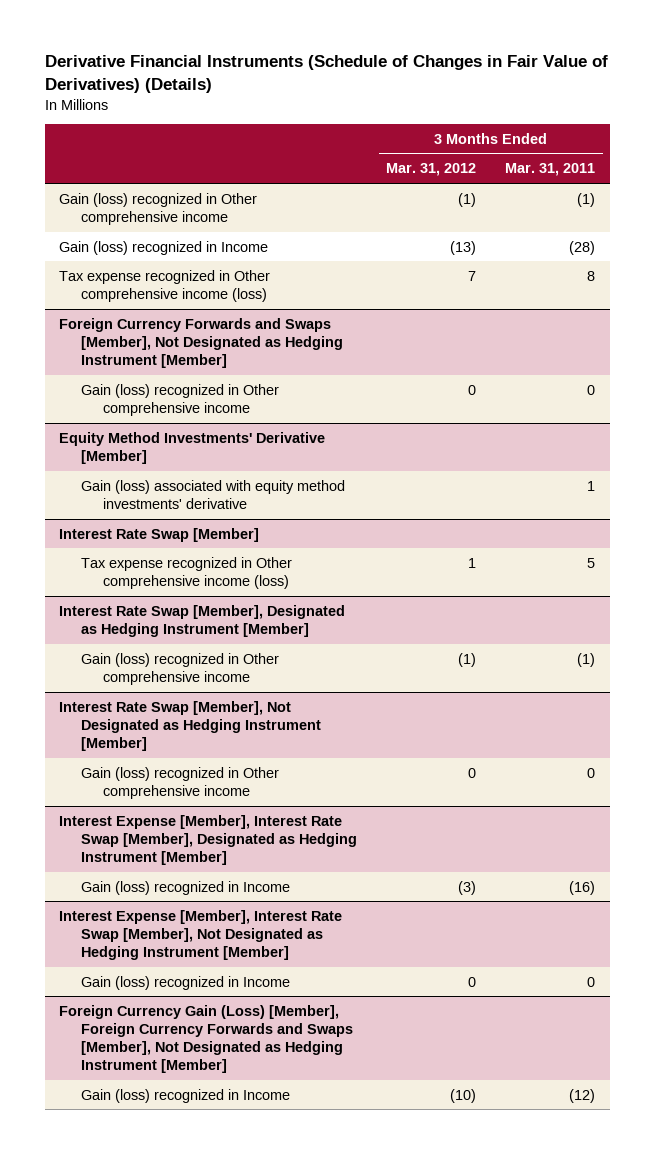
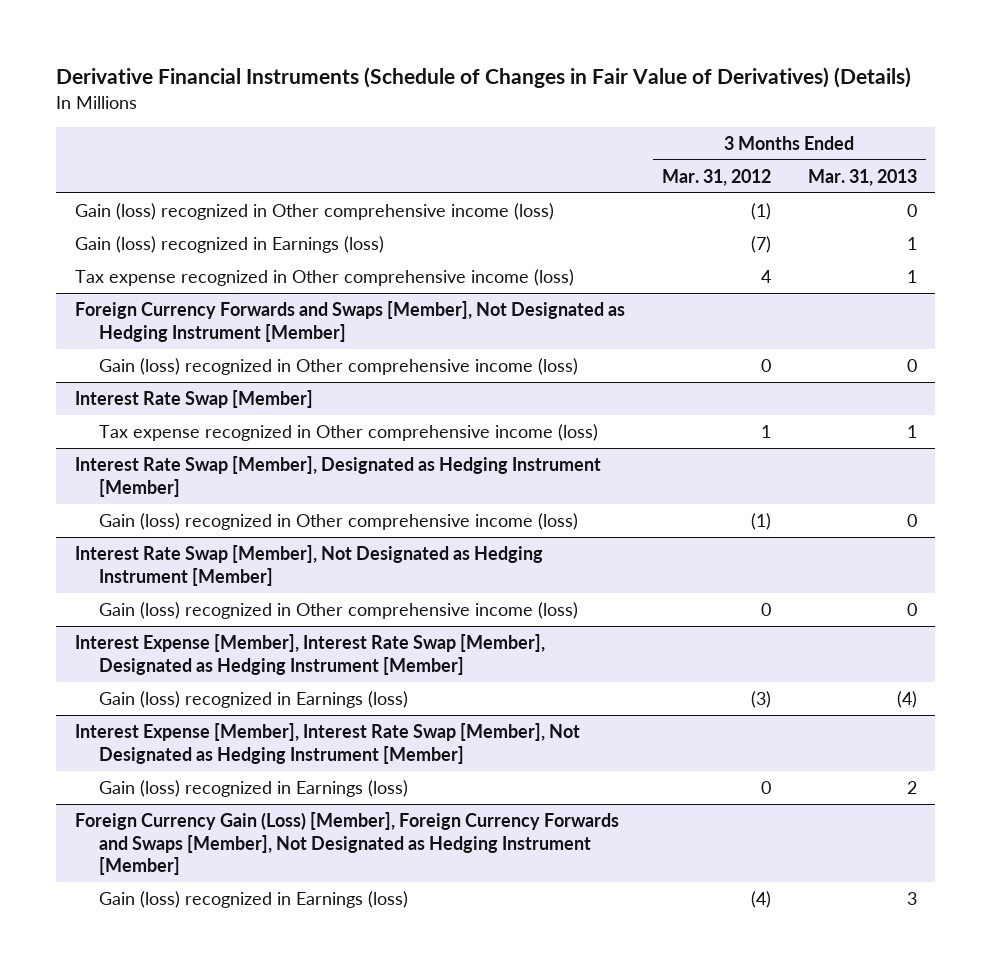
- | 3 Months Ended Mar. 31, 2012 | 3 Months Ended Mar. 31, 2011
+ | 3 Months Ended Mar. 31, 2012 | 3 Months Ended Mar. 31, 2013
- Gain (loss) recognized in Other comprehensive income | (1) | (1)
- Gain (loss) recognized in Income | (13) | (28)
- Tax expense recognized in Other comprehensive income (loss) | 7 | 8
+ Gain (loss) recognized in Other comprehensive income (loss) | (1) | 0
+ Gain (loss) recognized in Earnings (loss) | (7) | 1
+ Tax expense recognized in Other comprehensive income (loss) | 4 | 1
@ Foreign Currency Forwards and Swaps [Member], Not Designated as Hedging Instrument [Member]
- Gain (loss) recognized in Other comprehensive income | 0 | 0
- Equity Method Investments' Derivative [Member]
- Gain (loss) associated with equity method investments' derivative | | 1
@ Foreign Currency Forwards and Swaps [Member], Not Designated as Hedging Instrument [Member]
+ Gain (loss) recognized in Other comprehensive income (loss) | 0 | 0
@ Interest Rate Swap [Member], Designated as Hedging Instrument [Member]
- Gain (loss) recognized in Other comprehensive income | (1) | (1)
+ Gain (loss) recognized in Other comprehensive income (loss) | (1) | 0
@ Interest Rate Swap [Member], Not Designated as Hedging Instrument [Member]
- Gain (loss) recognized in Other comprehensive income | 0 | 0
+ Gain (loss) recognized in Other comprehensive income (loss) | 0 | 0
@ Interest Expense [Member], Interest Rate Swap [Member], Designated as Hedging Instrument [Member]
- Gain (loss) recognized in Income | (3) | (16)
+ Gain (loss) recognized in Earnings (loss) | (3) | (4)
@ Interest Expense [Member], Interest Rate Swap [Member], Not Designated as Hedging Instrument [Member]
- Gain (loss) recognized in Income | 0 | 0
+ Gain (loss) recognized in Earnings (loss) | 0 | 2
@ Foreign Currency Gain (Loss) [Member], Foreign Currency Forwards and Swaps [Member], Not Designated as Hedging Instrument [Member]
- Gain (loss) recognized in Income | (10) | (12)
+ Gain (loss) recognized in Earnings (loss) | (4) | 3

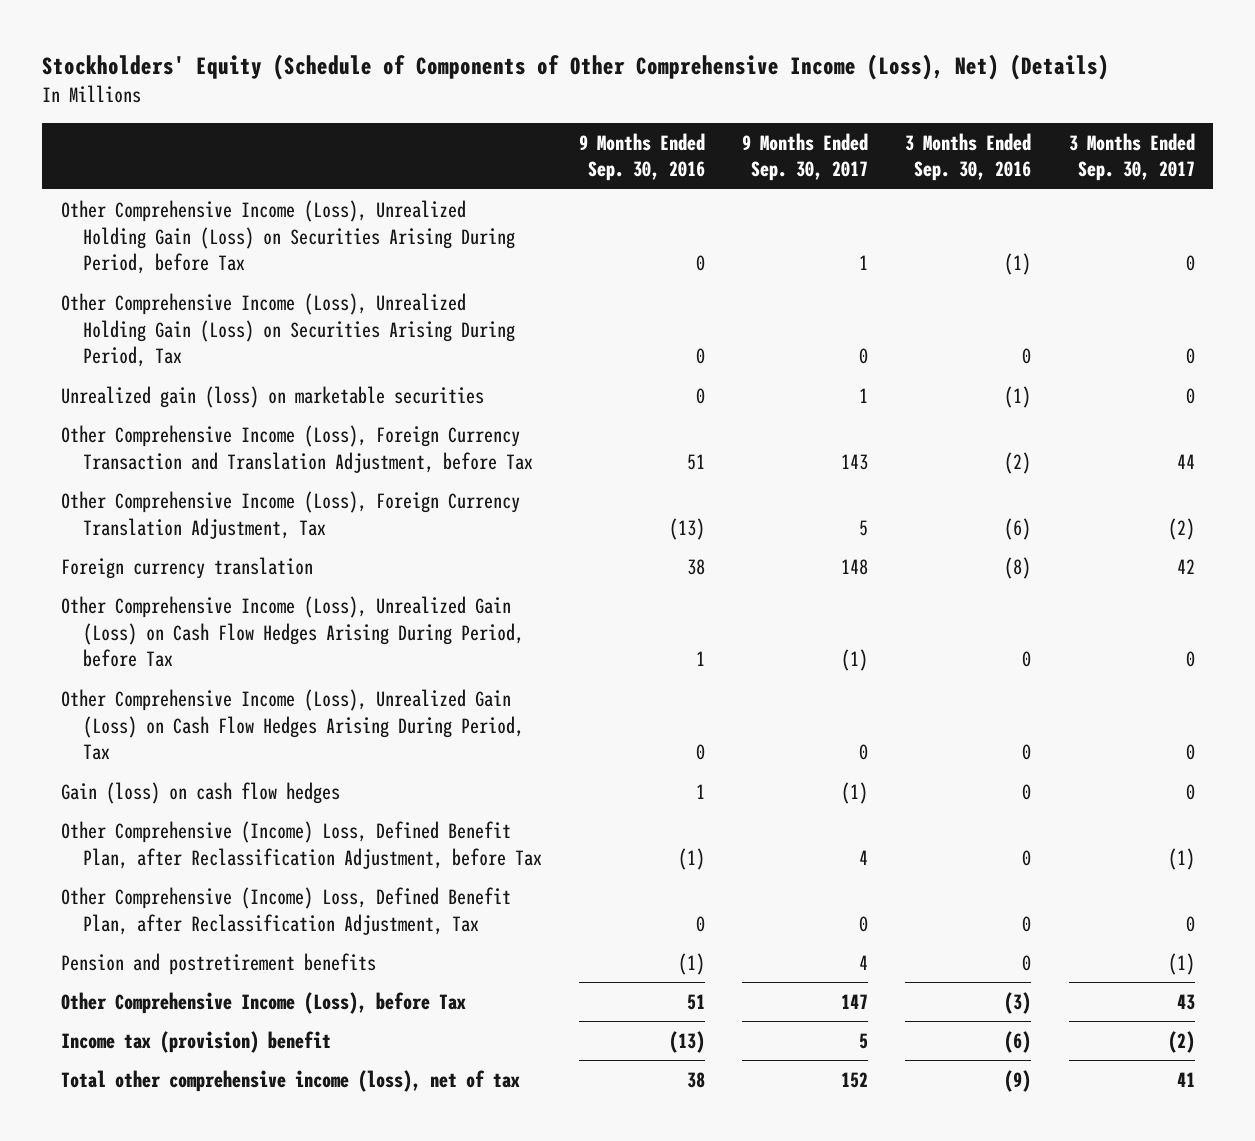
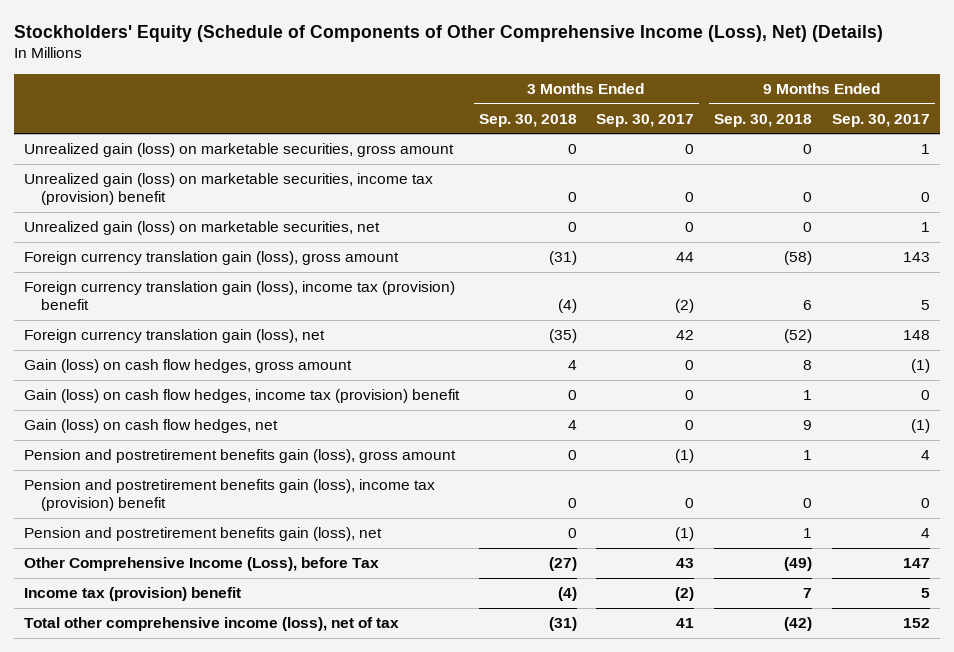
- | 9 Months Ended Sep. 30, 2016 | 9 Months Ended Sep. 30, 2017 | 3 Months Ended Sep. 30, 2016 | 3 Months Ended Sep. 30, 2017
+ | 3 Months Ended Sep. 30, 2018 | 3 Months Ended Sep. 30, 2017 | 9 Months Ended Sep. 30, 2018 | 9 Months Ended Sep. 30, 2017
- Other Comprehensive Income (Loss), Unrealized Holding Gain (Loss) on Securities Arising During Period, before Tax | 0 | 1 | (1) | 0
- Other Comprehensive Income (Loss), Unrealized Holding Gain (Loss) on Securities Arising During Period, Tax | 0 | 0 | 0 | 0
- Unrealized gain (loss) on marketable securities | 0 | 1 | (1) | 0
- Other Comprehensive Income (Loss), Foreign Currency Transaction and Translation Adjustment, before Tax | 51 | 143 | (2) | 44
- Other Comprehensive Income (Loss), Foreign Currency Translation Adjustment, Tax | (13) | 5 | (6) | (2)
- Foreign currency translation | 38 | 148 | (8) | 42
- Other Comprehensive Income (Loss), Unrealized Gain (Loss) on Cash Flow Hedges Arising During Period, before Tax | 1 | (1) | 0 | 0
- Other Comprehensive Income (Loss), Unrealized Gain (Loss) on Cash Flow Hedges Arising During Period, Tax | 0 | 0 | 0 | 0
- Gain (loss) on cash flow hedges | 1 | (1) | 0 | 0
- Other Comprehensive (Income) Loss, Defined Benefit Plan, after Reclassification Adjustment, before Tax | (1) | 4 | 0 | (1)
- Other Comprehensive (Income) Loss, Defined Benefit Plan, after Reclassification Adjustment, Tax | 0 | 0 | 0 | 0
- Pension and postretirement benefits | (1) | 4 | 0 | (1)
+ Unrealized gain (loss) on marketable securities, gross amount | 0 | 0 | 0 | 1
+ Unrealized gain (loss) on marketable securities, income tax (provision) benefit | 0 | 0 | 0 | 0
+ Unrealized gain (loss) on marketable securities, net | 0 | 0 | 0 | 1
+ Foreign currency translation gain (loss), gross amount | (31) | 44 | (58) | 143
+ Foreign currency translation gain (loss), income tax (provision) benefit | (4) | (2) | 6 | 5
+ Foreign currency translation gain (loss), net | (35) | 42 | (52) | 148
+ Gain (loss) on cash flow hedges, gross amount | 4 | 0 | 8 | (1)
+ Gain (loss) on cash flow hedges, income tax (provision) benefit | 0 | 0 | 1 | 0
+ Gain (loss) on cash flow hedges, net | 4 | 0 | 9 | (1)
+ Pension and postretirement benefits gain (loss), gross amount | 0 | (1) | 1 | 4
+ Pension and postretirement benefits gain (loss), income tax (provision) benefit | 0 | 0 | 0 | 0
+ Pension and postretirement benefits gain (loss), net | 0 | (1) | 1 | 4

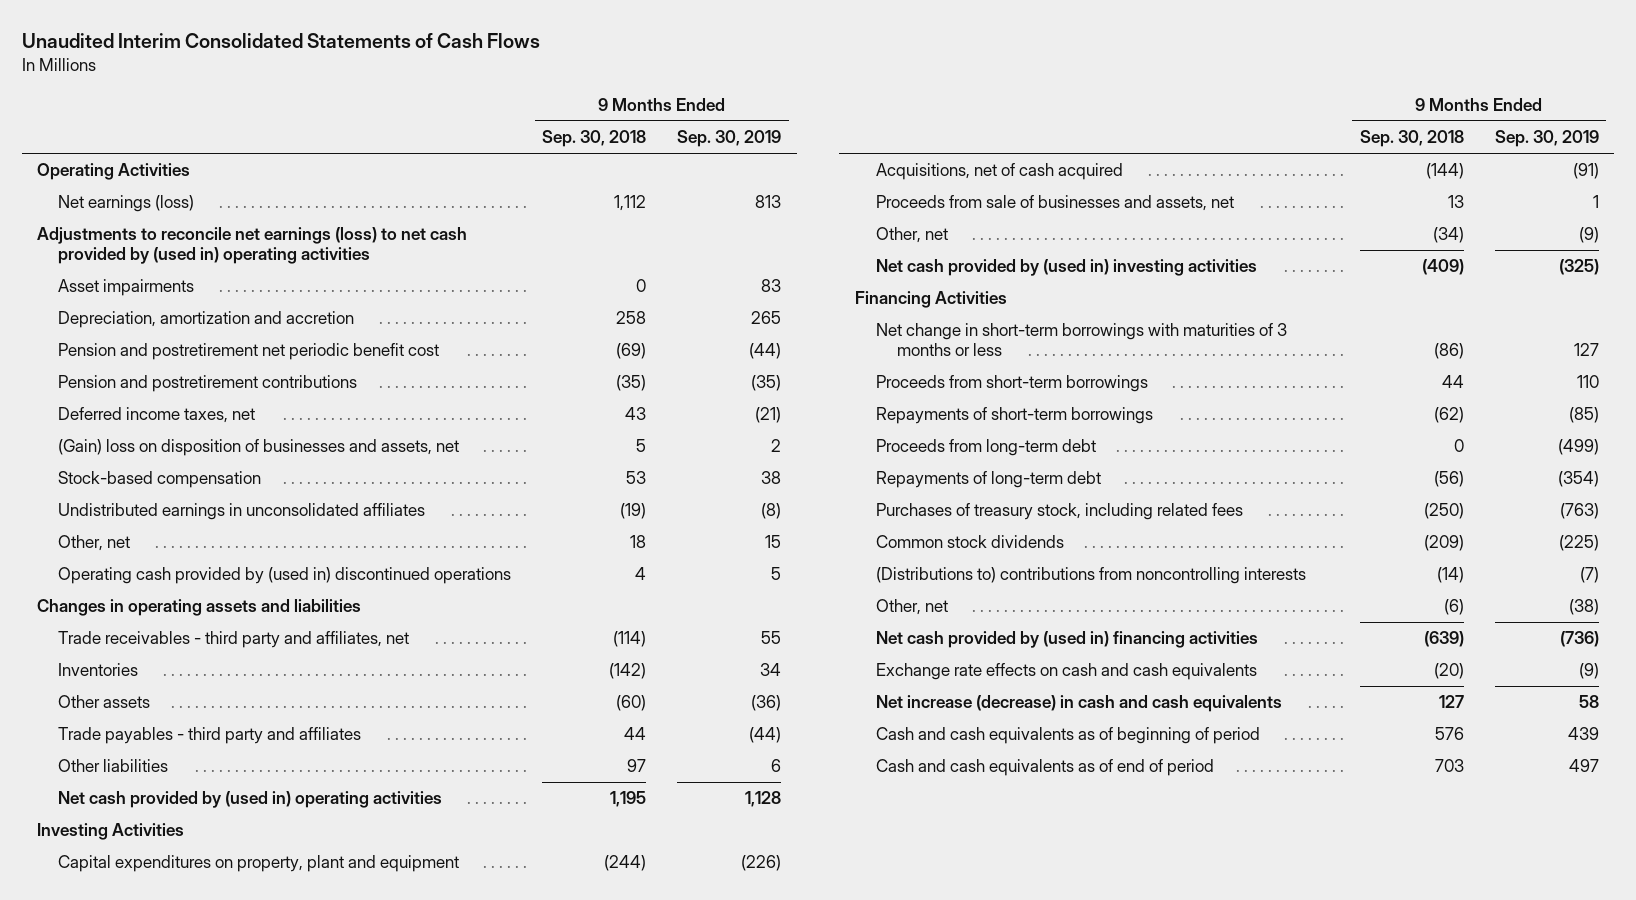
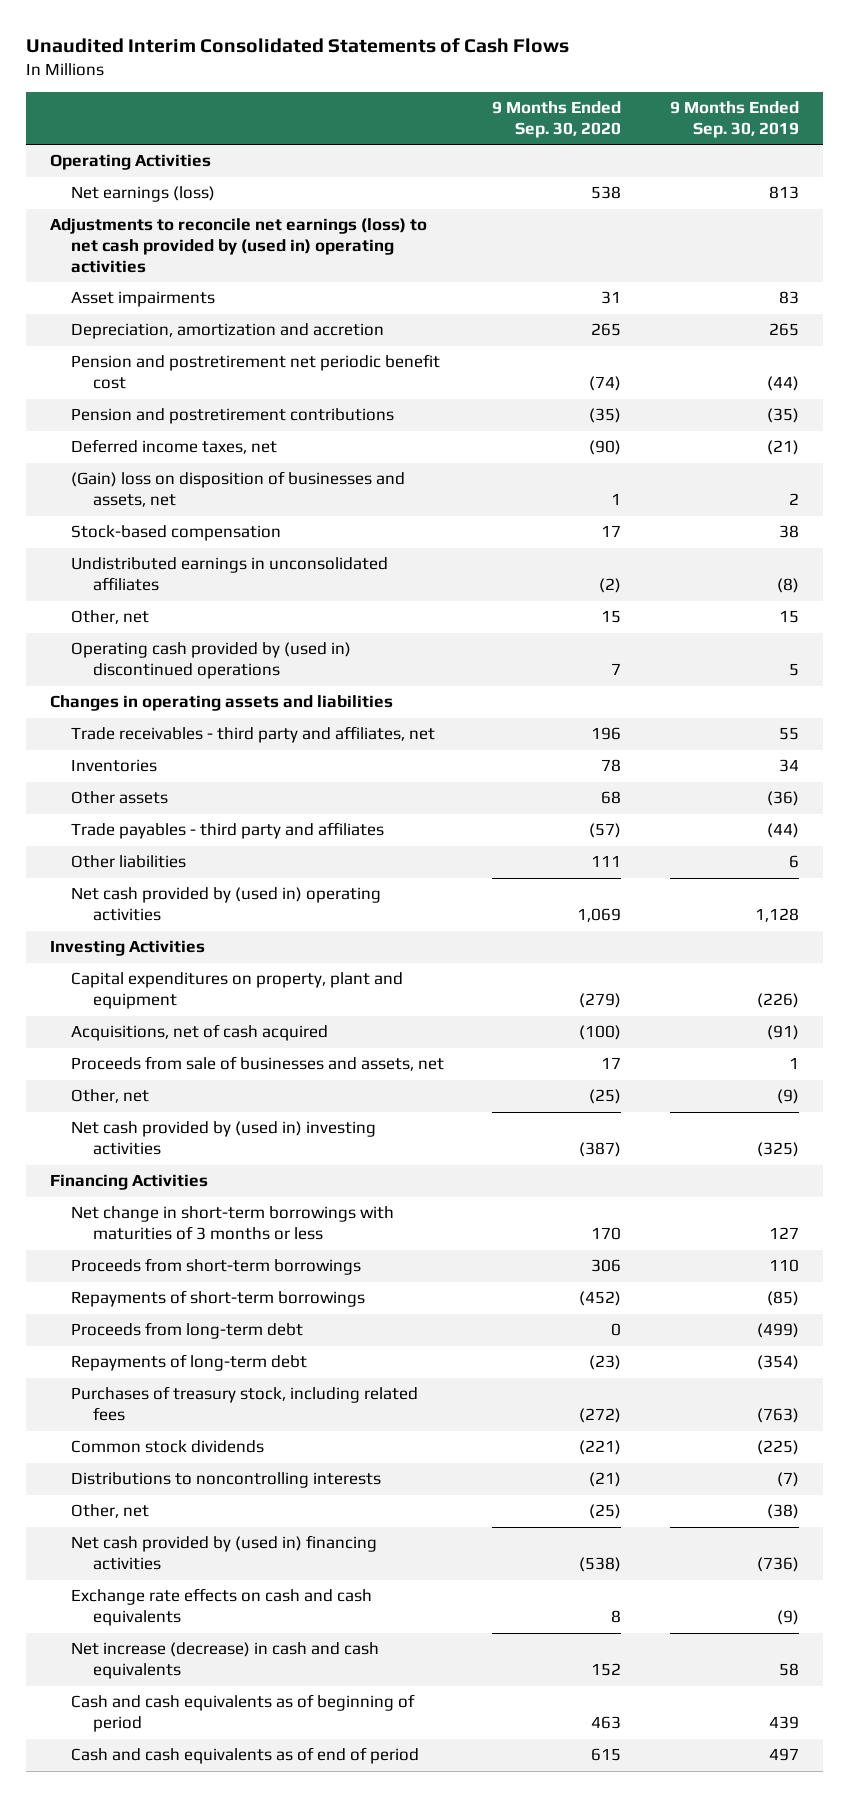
- | 9 Months Ended Sep. 30, 2018 | 9 Months Ended Sep. 30, 2019
+ | 9 Months Ended Sep. 30, 2020 | 9 Months Ended Sep. 30, 2019
- (Distributions to) contributions from noncontrolling interests | (14) | (7)
+ Distributions to noncontrolling interests | (21) | (7)

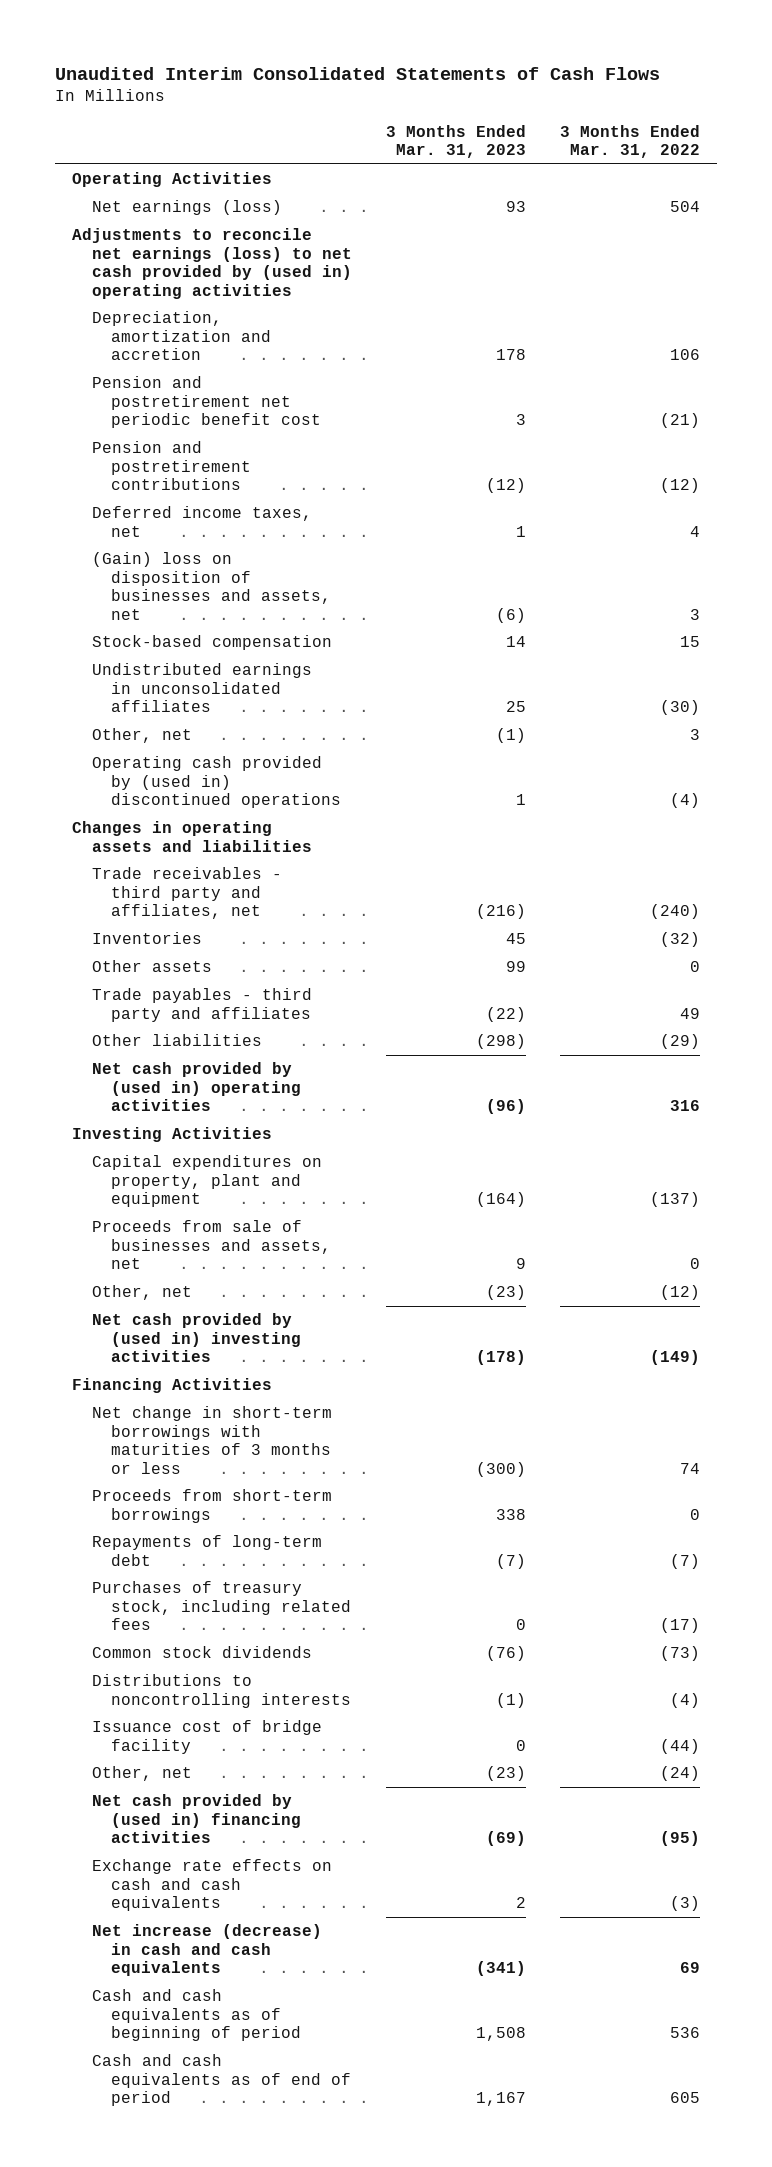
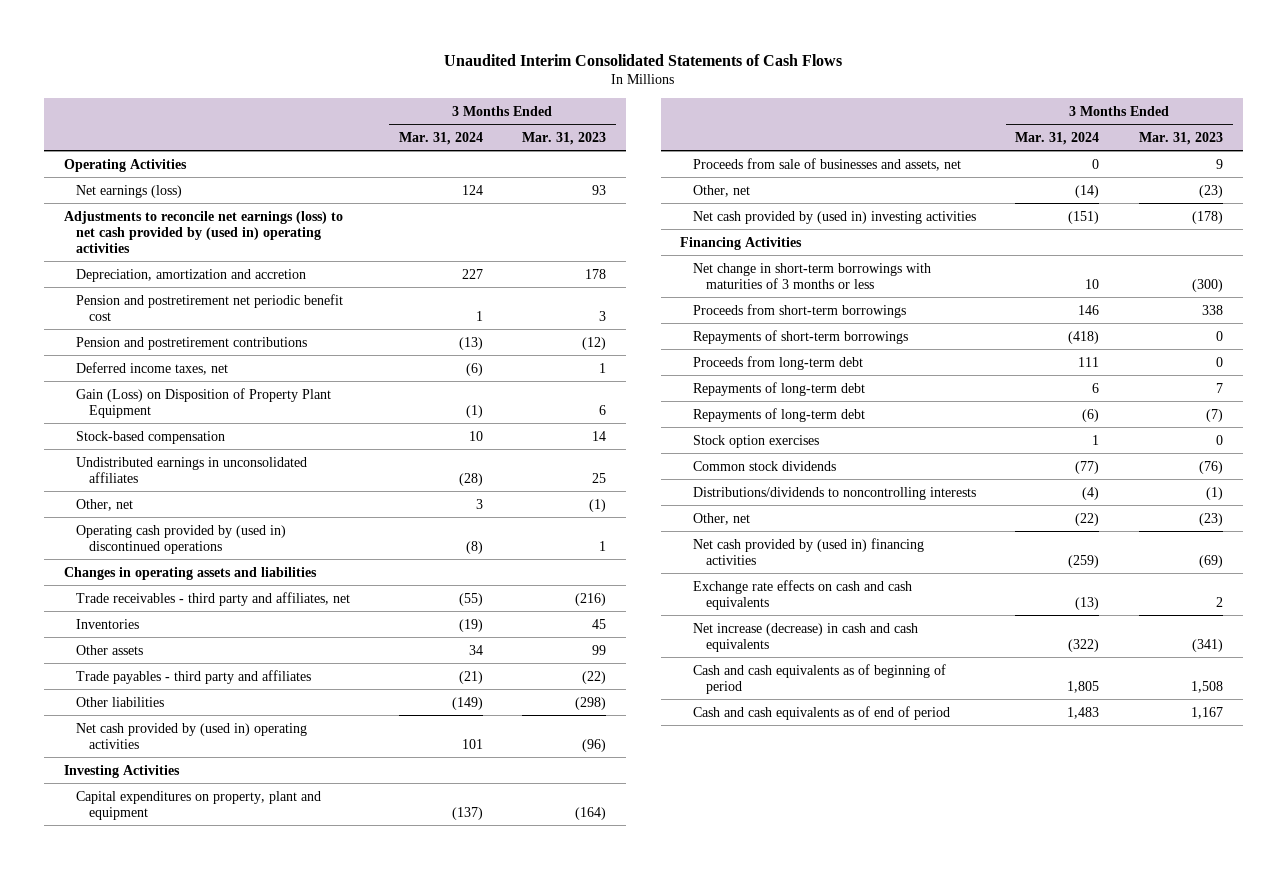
- | 3 Months Ended Mar. 31, 2023 | 3 Months Ended Mar. 31, 2022
+ | 3 Months Ended Mar. 31, 2024 | 3 Months Ended Mar. 31, 2023
- (Gain) loss on disposition of businesses and assets, net | (6) | 3
+ Gain (Loss) on Disposition of Property Plant Equipment | (1) | 6
+ Repayments of short-term borrowings | (418) | 0
+ Proceeds from long-term debt | 111 | 0
+ Repayments of long-term debt | 6 | 7
- Purchases of treasury stock, including related fees | 0 | (17)
+ Stock option exercises | 1 | 0
- Distributions to noncontrolling interests | (1) | (4)
- Issuance cost of bridge facility | 0 | (44)
+ Distributions/dividends to noncontrolling interests | (4) | (1)

